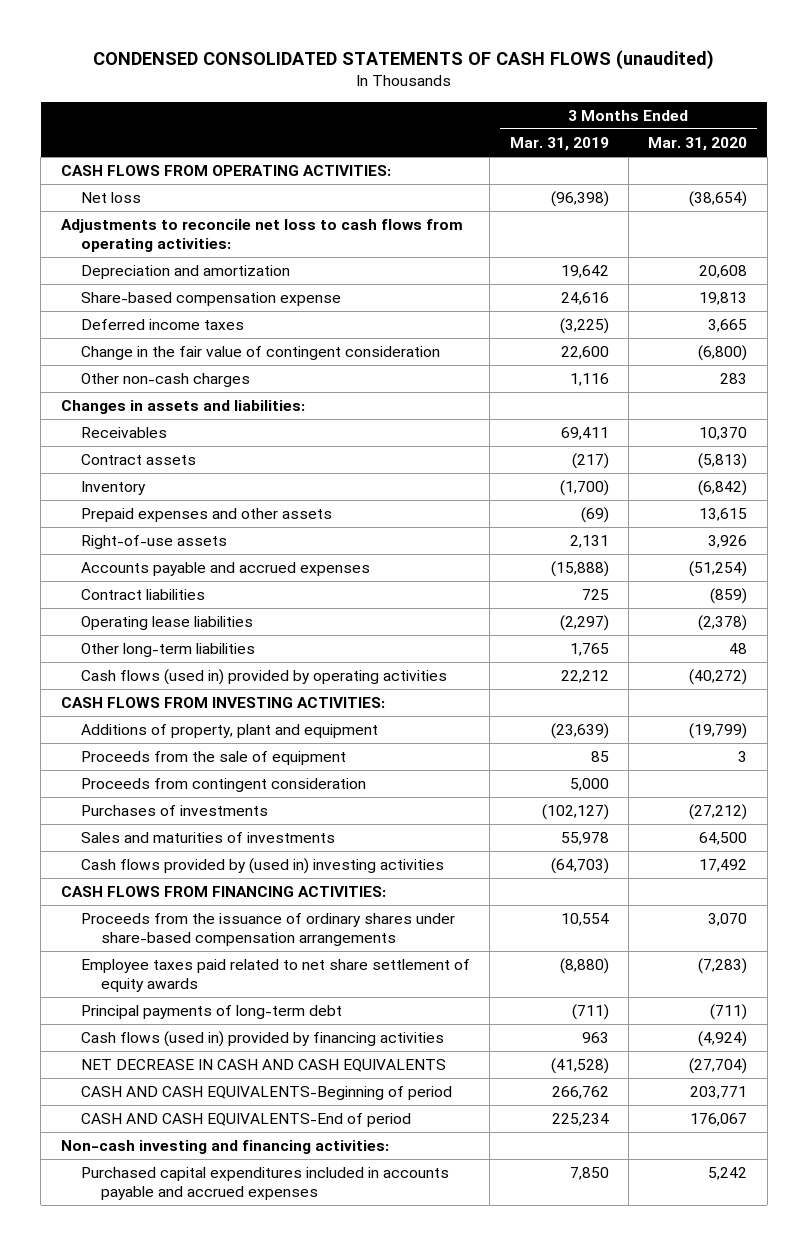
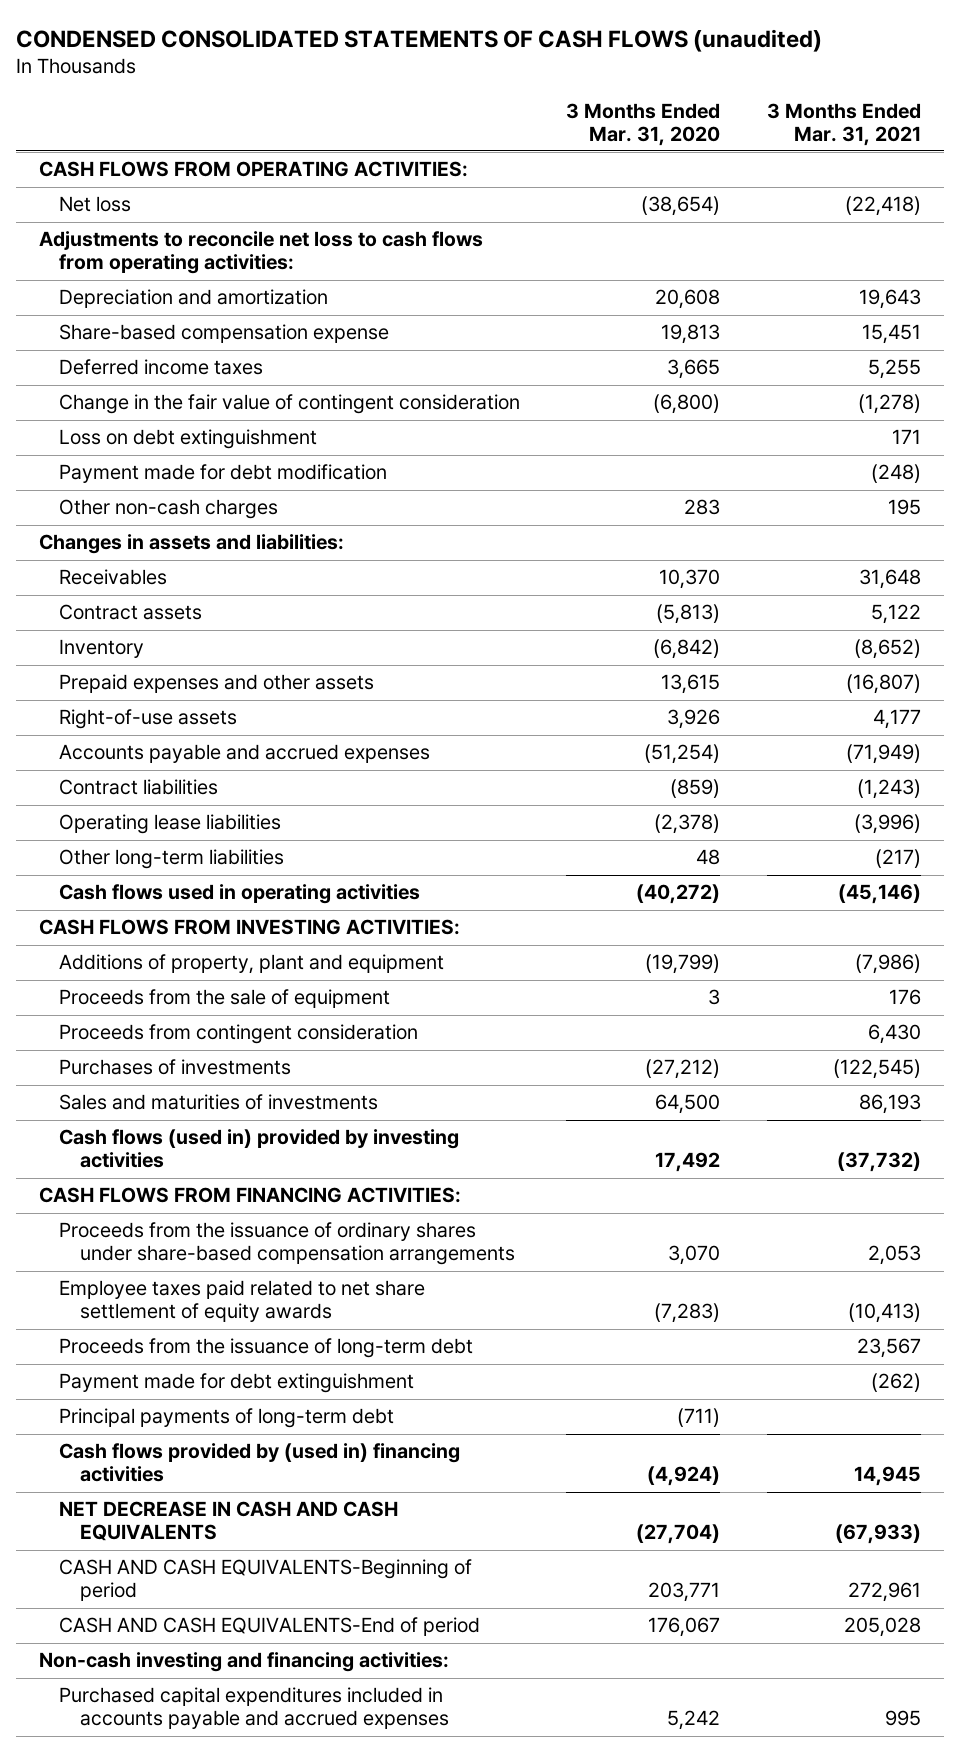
- | 3 Months Ended Mar. 31, 2019 | 3 Months Ended Mar. 31, 2020
+ | 3 Months Ended Mar. 31, 2020 | 3 Months Ended Mar. 31, 2021
+ Loss on debt extinguishment | | 171
+ Payment made for debt modification | | (248)
- Cash flows (used in) provided by operating activities | 22,212 | (40,272)
+ Cash flows used in operating activities | (40,272) | (45,146)
- Cash flows provided by (used in) investing activities | (64,703) | 17,492
+ Cash flows (used in) provided by investing activities | 17,492 | (37,732)
+ Proceeds from the issuance of long-term debt | | 23,567
+ Payment made for debt extinguishment | | (262)
- Cash flows (used in) provided by financing activities | 963 | (4,924)
+ Cash flows provided by (used in) financing activities | (4,924) | 14,945

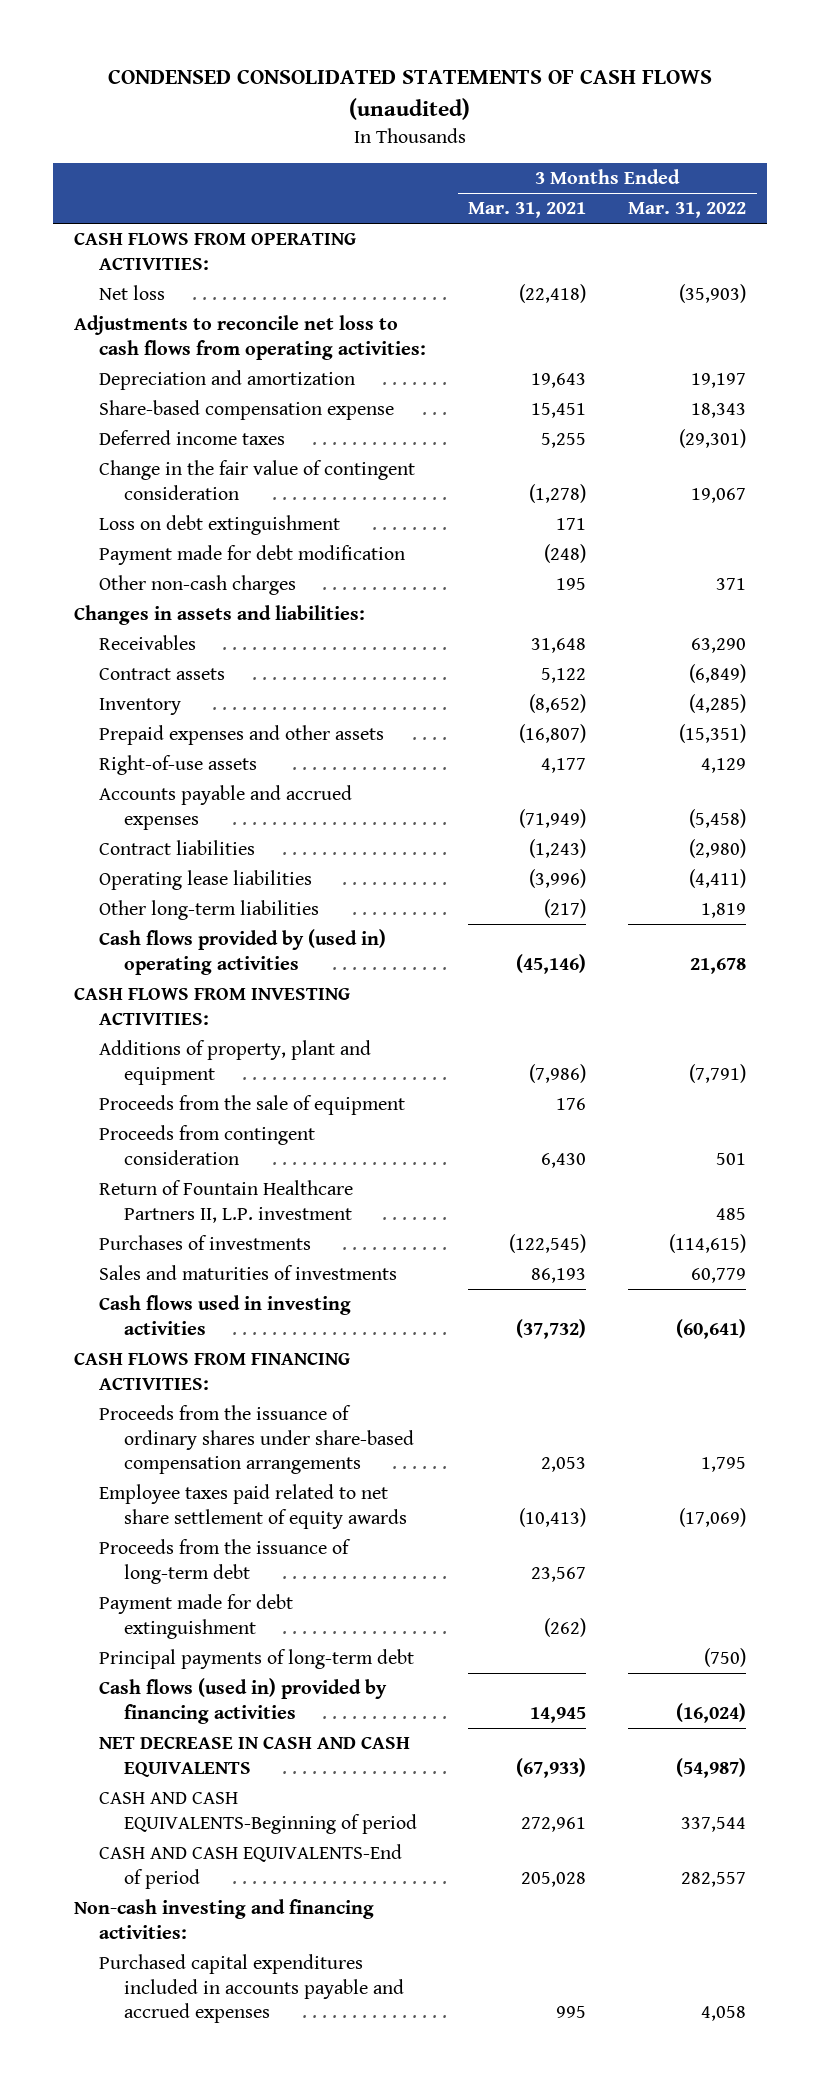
- | 3 Months Ended Mar. 31, 2020 | 3 Months Ended Mar. 31, 2021
+ | 3 Months Ended Mar. 31, 2021 | 3 Months Ended Mar. 31, 2022
- Cash flows used in operating activities | (40,272) | (45,146)
+ Cash flows provided by (used in) operating activities | (45,146) | 21,678
+ Return of Fountain Healthcare Partners II, L.P. investment | | 485
- Cash flows (used in) provided by investing activities | 17,492 | (37,732)
+ Cash flows used in investing activities | (37,732) | (60,641)
- Cash flows provided by (used in) financing activities | (4,924) | 14,945
+ Cash flows (used in) provided by financing activities | 14,945 | (16,024)

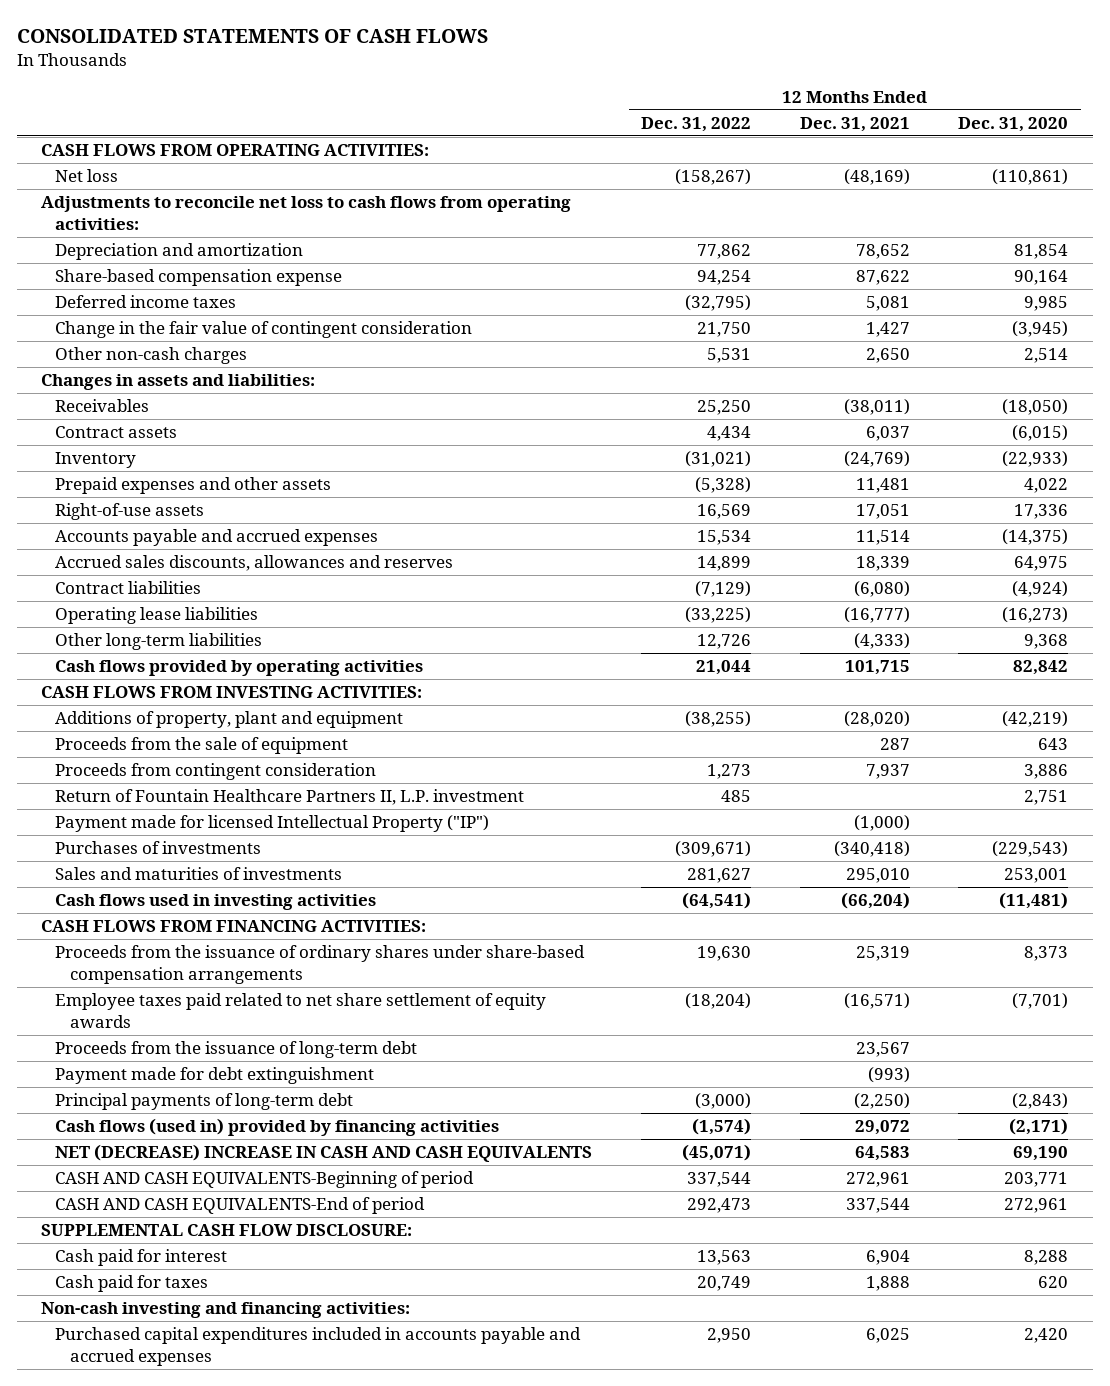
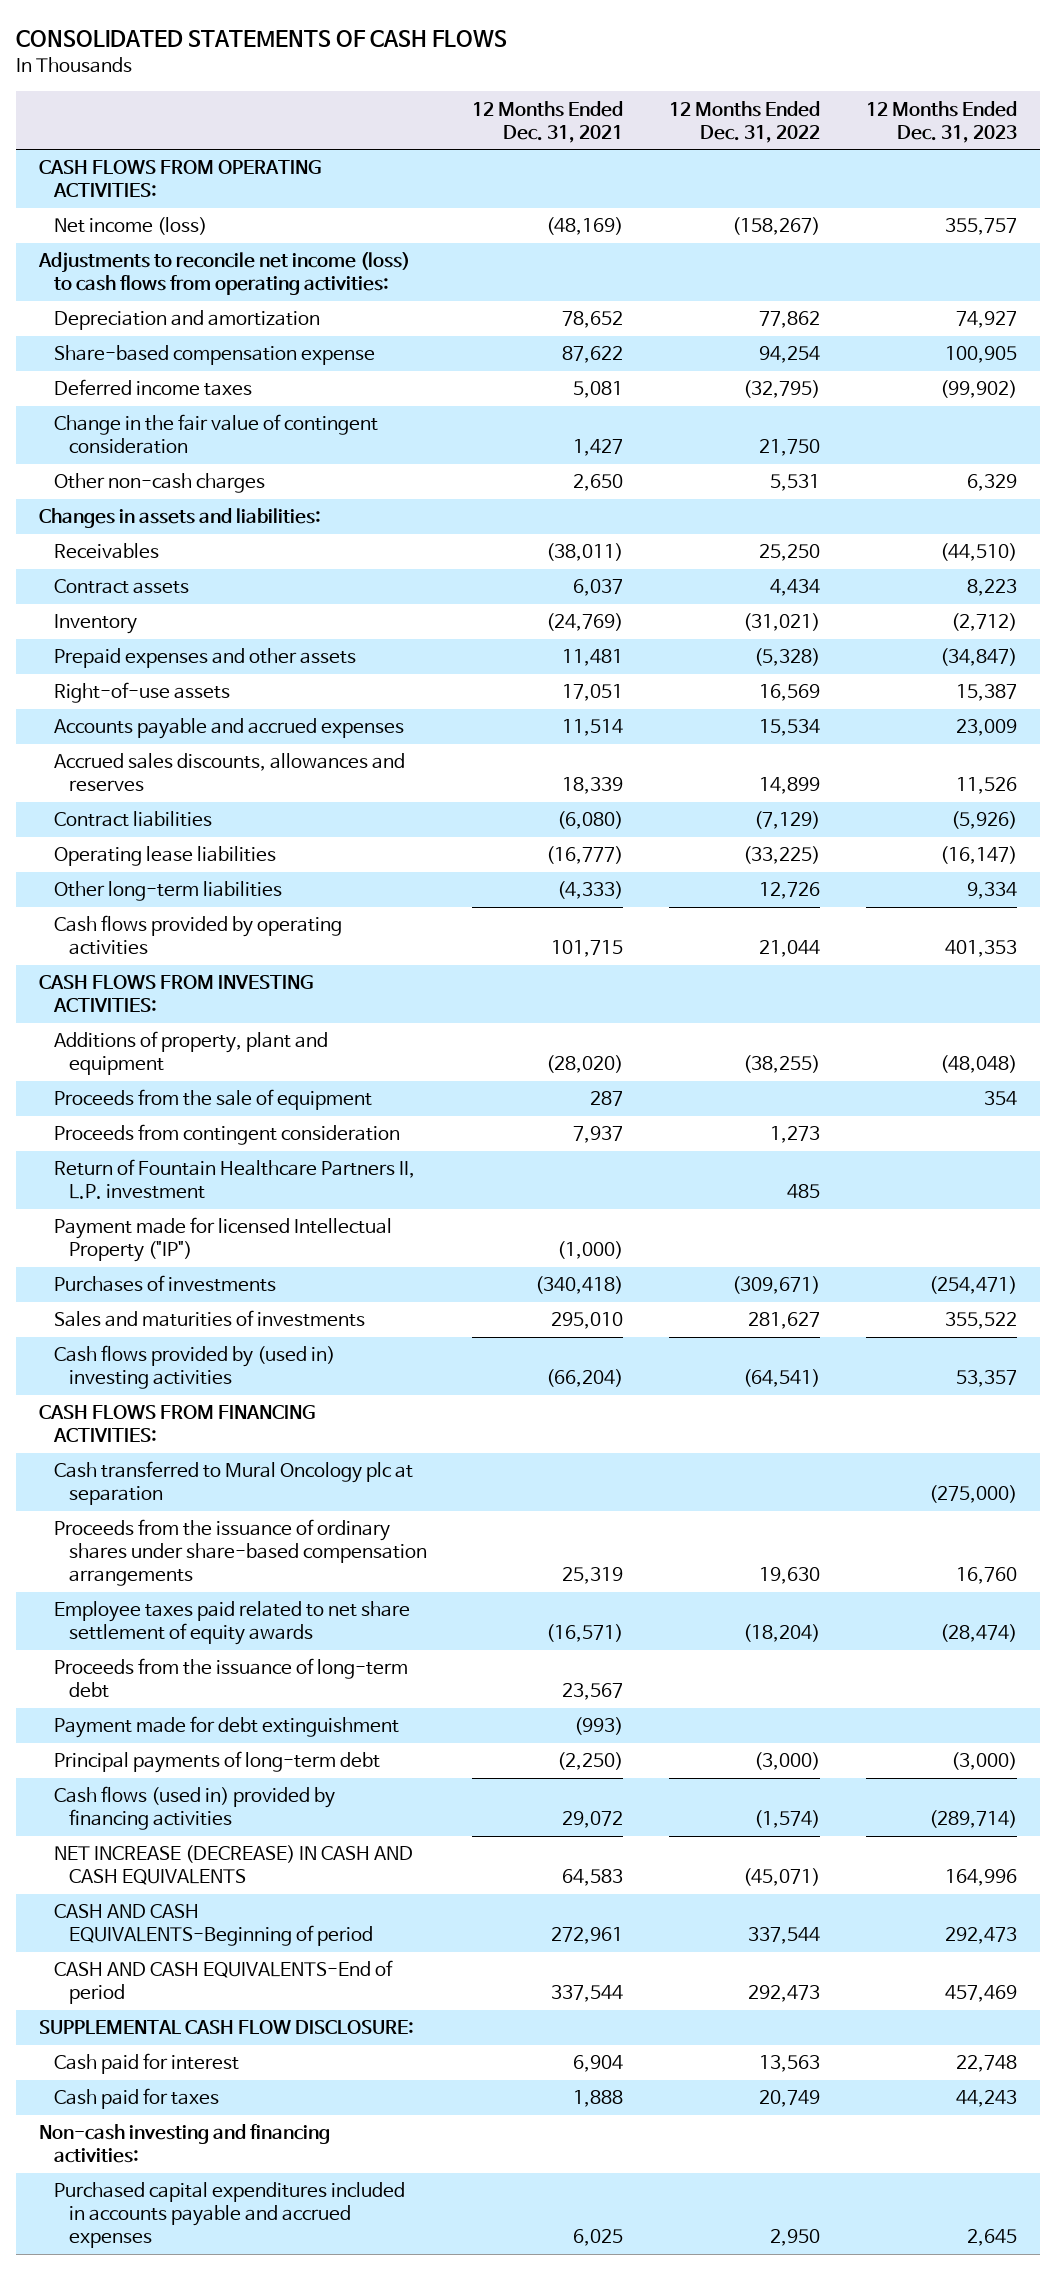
- | 12 Months Ended Dec. 31, 2022 | 12 Months Ended Dec. 31, 2021 | 12 Months Ended Dec. 31, 2020
+ | 12 Months Ended Dec. 31, 2021 | 12 Months Ended Dec. 31, 2022 | 12 Months Ended Dec. 31, 2023
- Net loss | (158,267) | (48,169) | (110,861)
- Adjustments to reconcile net loss to cash flows from operating activities:
+ Net income (loss) | (48,169) | (158,267) | 355,757
+ Adjustments to reconcile net income (loss) to cash flows from operating activities:
- Cash flows used in investing activities | (64,541) | (66,204) | (11,481)
+ Cash flows provided by (used in) investing activities | (66,204) | (64,541) | 53,357
+ Cash transferred to Mural Oncology plc at separation | | | (275,000)
- NET (DECREASE) INCREASE IN CASH AND CASH EQUIVALENTS | (45,071) | 64,583 | 69,190
+ NET INCREASE (DECREASE) IN CASH AND CASH EQUIVALENTS | 64,583 | (45,071) | 164,996

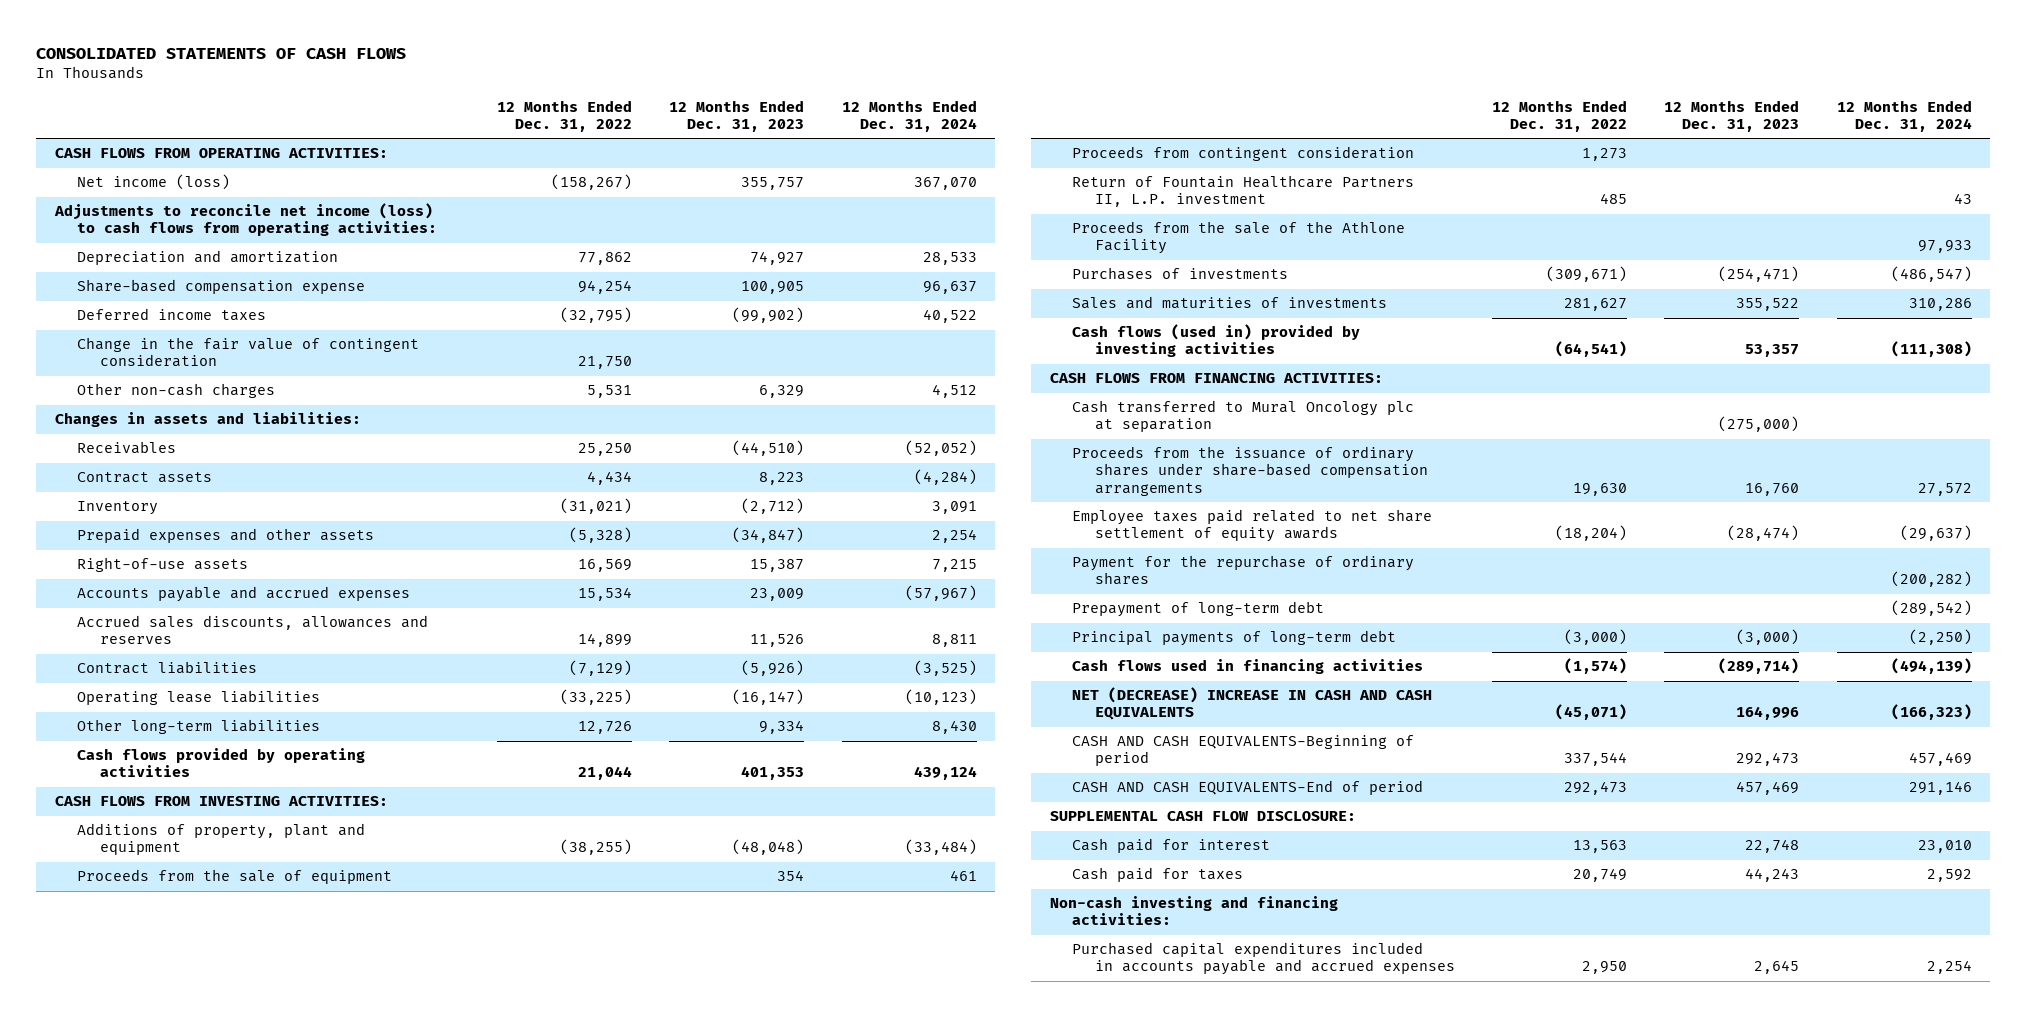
- | 12 Months Ended Dec. 31, 2021 | 12 Months Ended Dec. 31, 2022 | 12 Months Ended Dec. 31, 2023
+ | 12 Months Ended Dec. 31, 2022 | 12 Months Ended Dec. 31, 2023 | 12 Months Ended Dec. 31, 2024
- Payment made for licensed Intellectual Property ("IP") | (1,000) | |
+ Proceeds from the sale of the Athlone Facility | | | 97,933
- Cash flows provided by (used in) investing activities | (66,204) | (64,541) | 53,357
+ Cash flows (used in) provided by investing activities | (64,541) | 53,357 | (111,308)
- Proceeds from the issuance of long-term debt | 23,567 | |
- Payment made for debt extinguishment | (993) | |
+ Payment for the repurchase of ordinary shares | | | (200,282)
+ Prepayment of long-term debt | | | (289,542)
- Cash flows (used in) provided by financing activities | 29,072 | (1,574) | (289,714)
- NET INCREASE (DECREASE) IN CASH AND CASH EQUIVALENTS | 64,583 | (45,071) | 164,996
+ Cash flows used in financing activities | (1,574) | (289,714) | (494,139)
+ NET (DECREASE) INCREASE IN CASH AND CASH EQUIVALENTS | (45,071) | 164,996 | (166,323)

